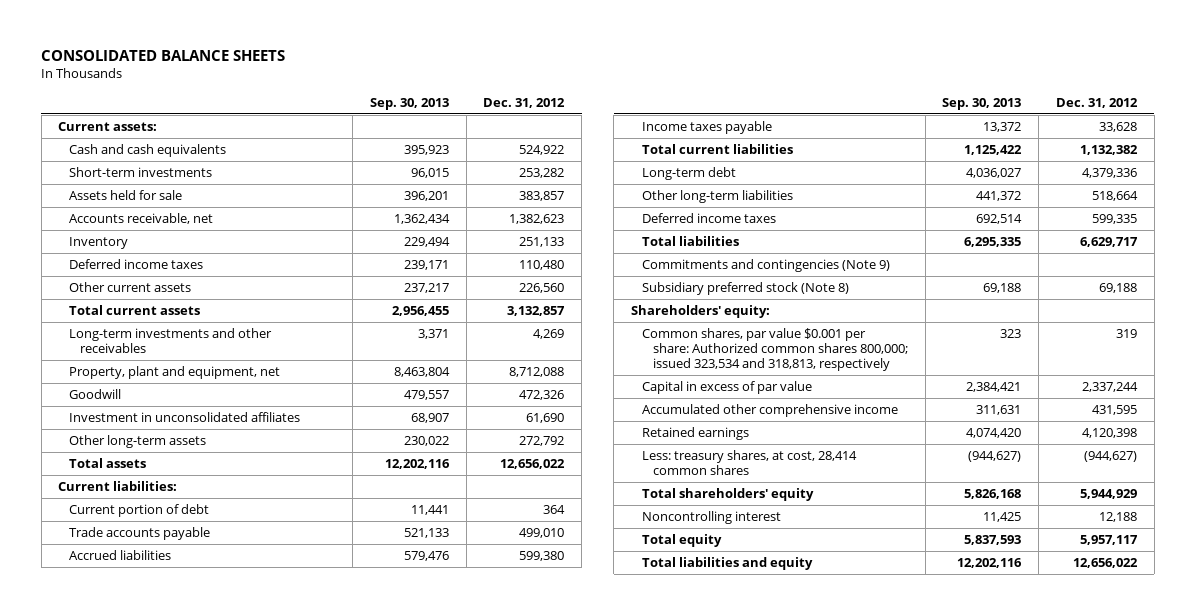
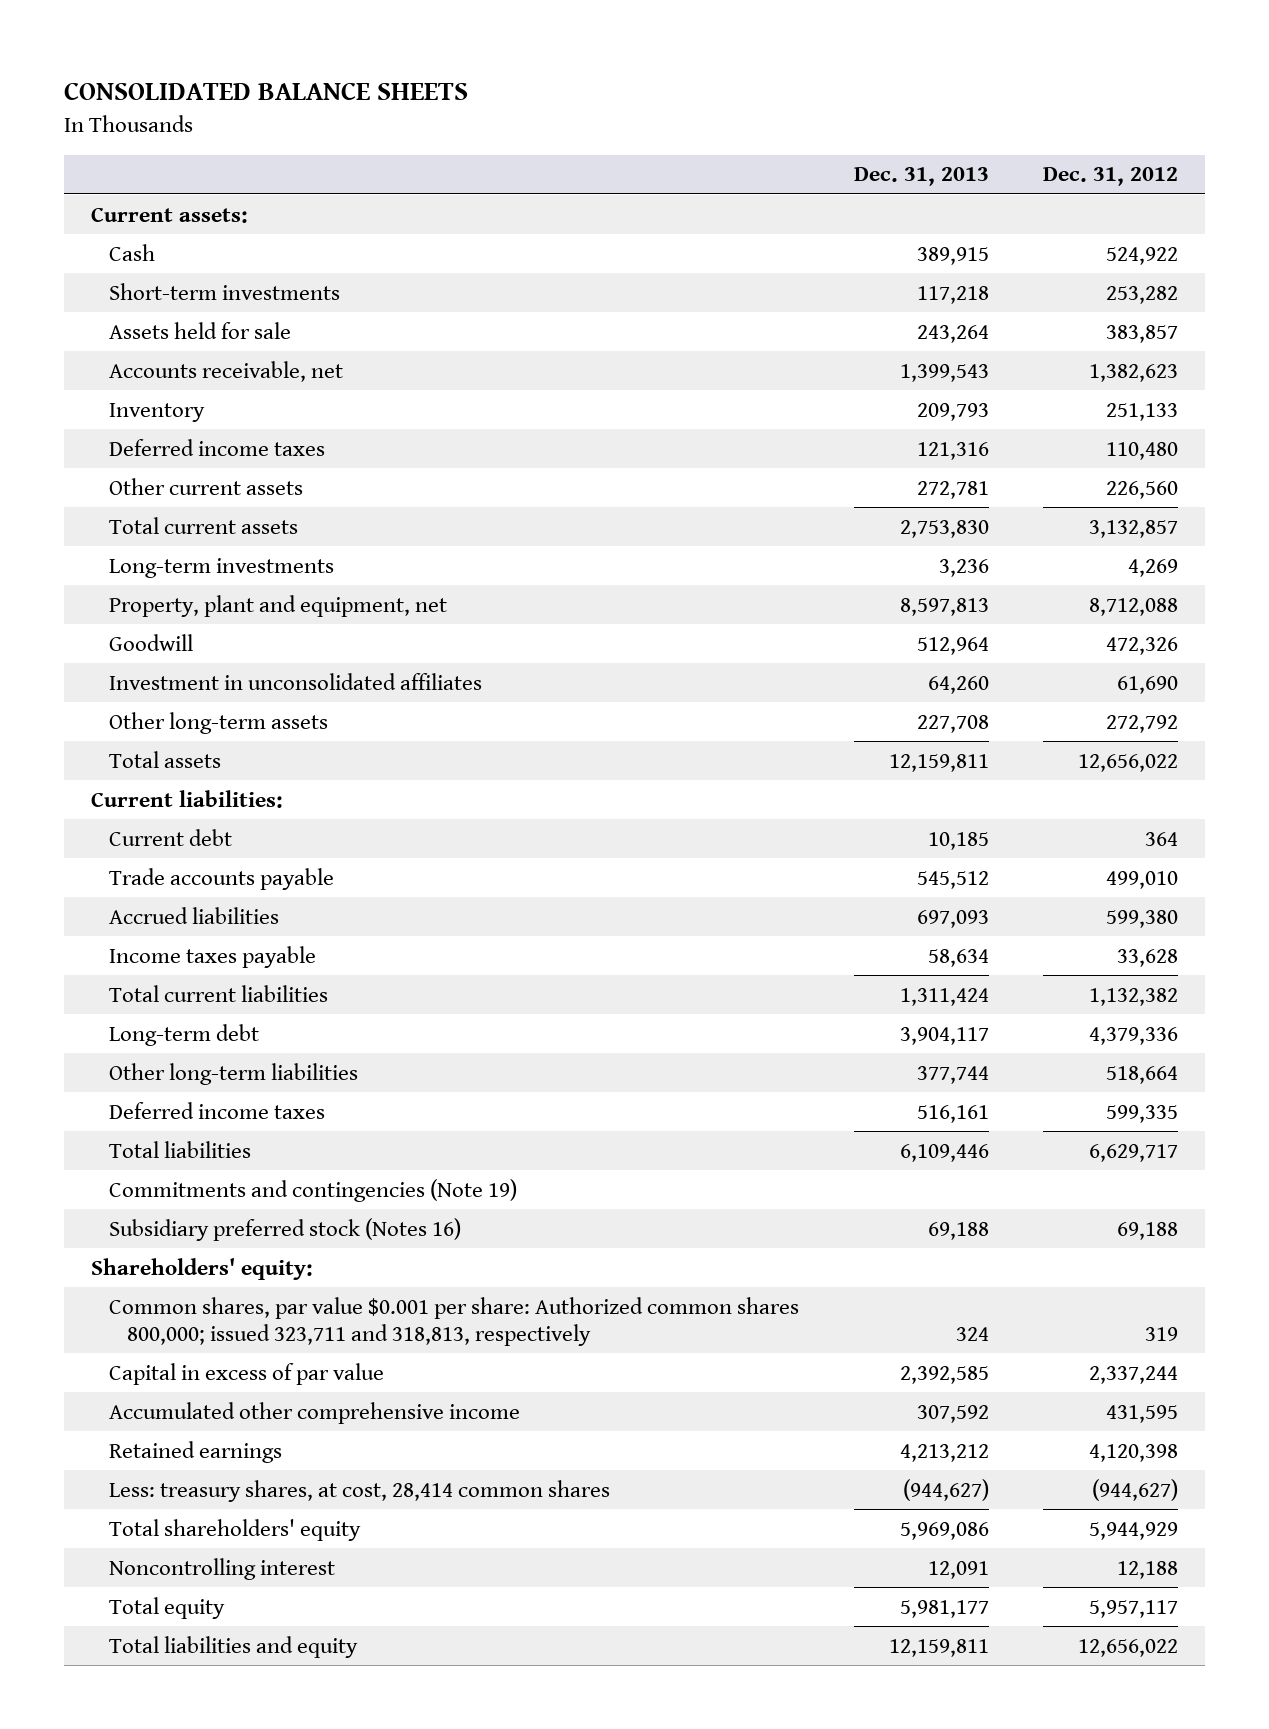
- | Sep. 30, 2013 | Dec. 31, 2012
+ | Dec. 31, 2013 | Dec. 31, 2012
- Cash and cash equivalents | 395,923 | 524,922
+ Cash | 389,915 | 524,922
- Long-term investments and other receivables | 3,371 | 4,269
+ Long-term investments | 3,236 | 4,269
- Current portion of debt | 11,441 | 364
+ Current debt | 10,185 | 364
- Commitments and contingencies (Note 9)
- Subsidiary preferred stock (Note 8) | 69,188 | 69,188
+ Commitments and contingencies (Note 19)
+ Subsidiary preferred stock (Notes 16) | 69,188 | 69,188
- Common shares, par value $0.001 per share: Authorized common shares 800,000; issued 323,534 and 318,813, respectively | 323 | 319
+ Common shares, par value $0.001 per share: Authorized common shares 800,000; issued 323,711 and 318,813, respectively | 324 | 319

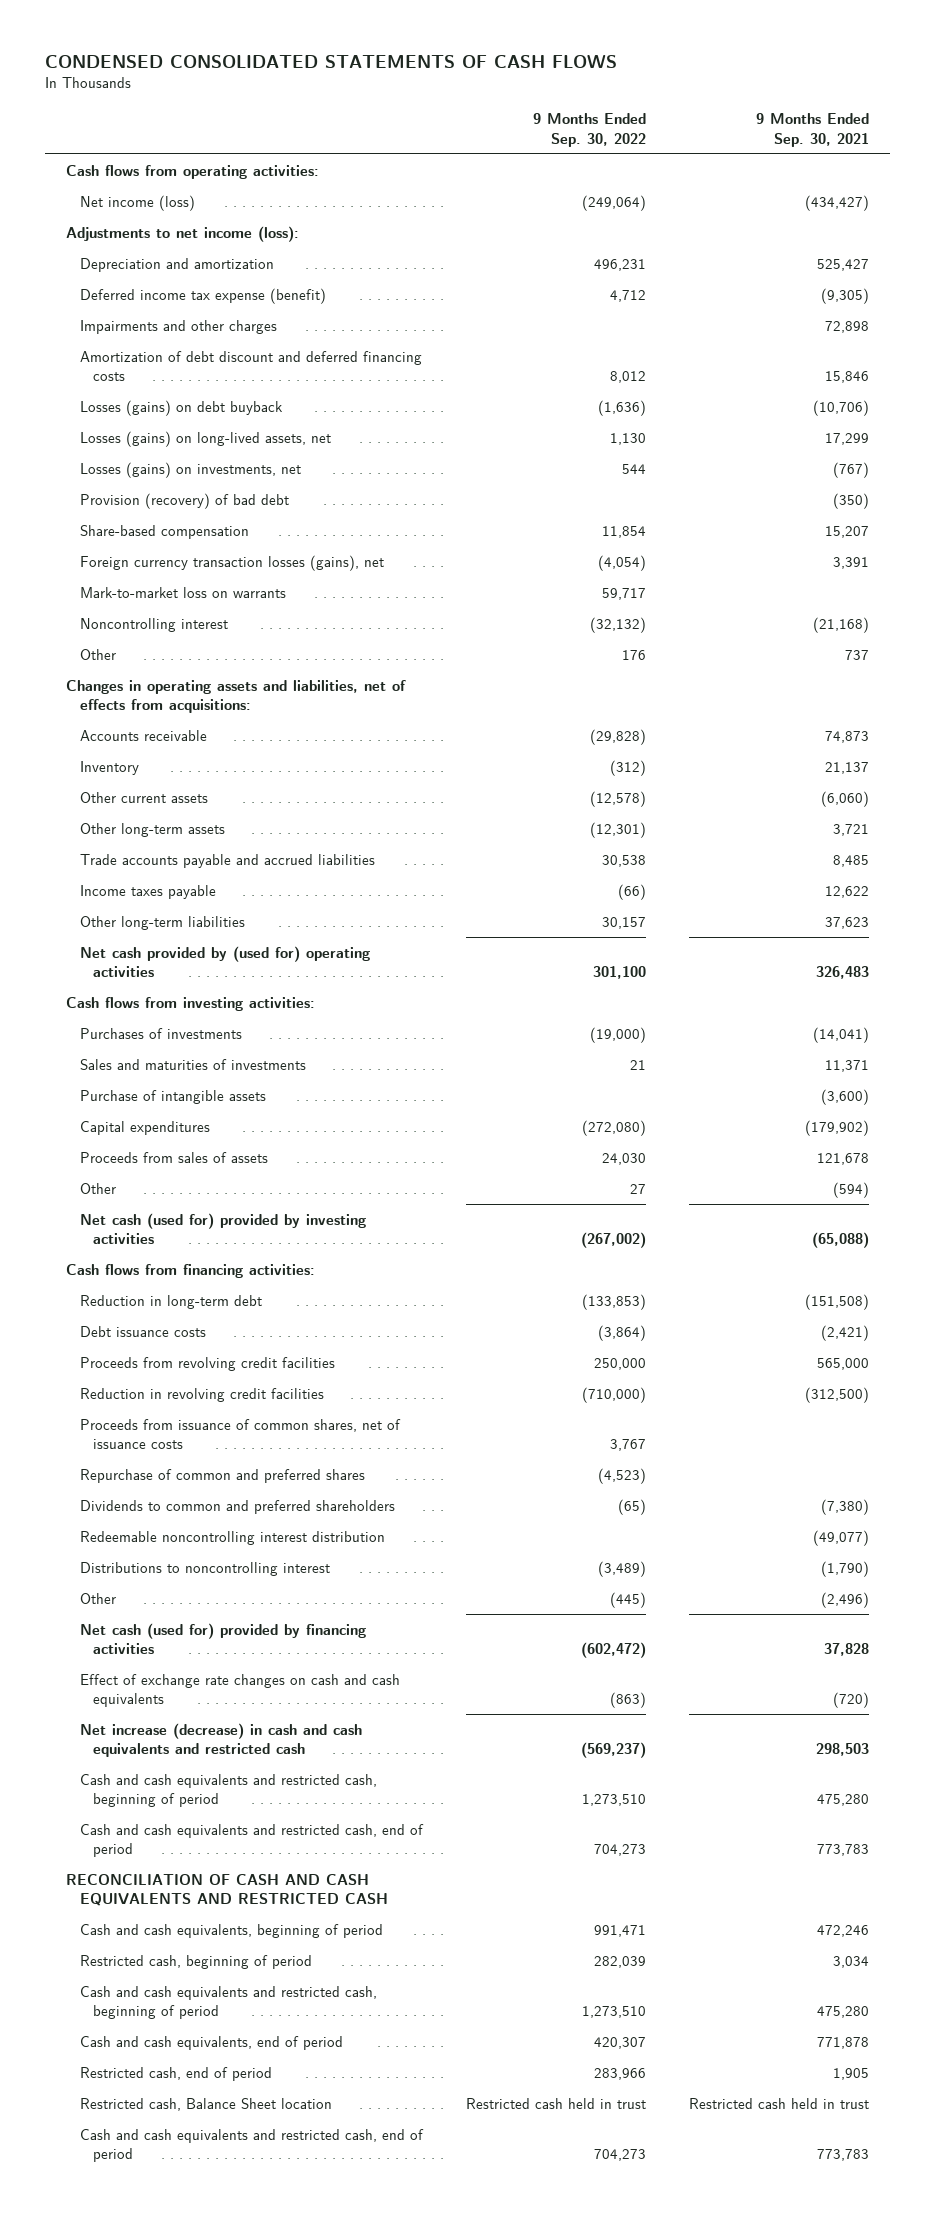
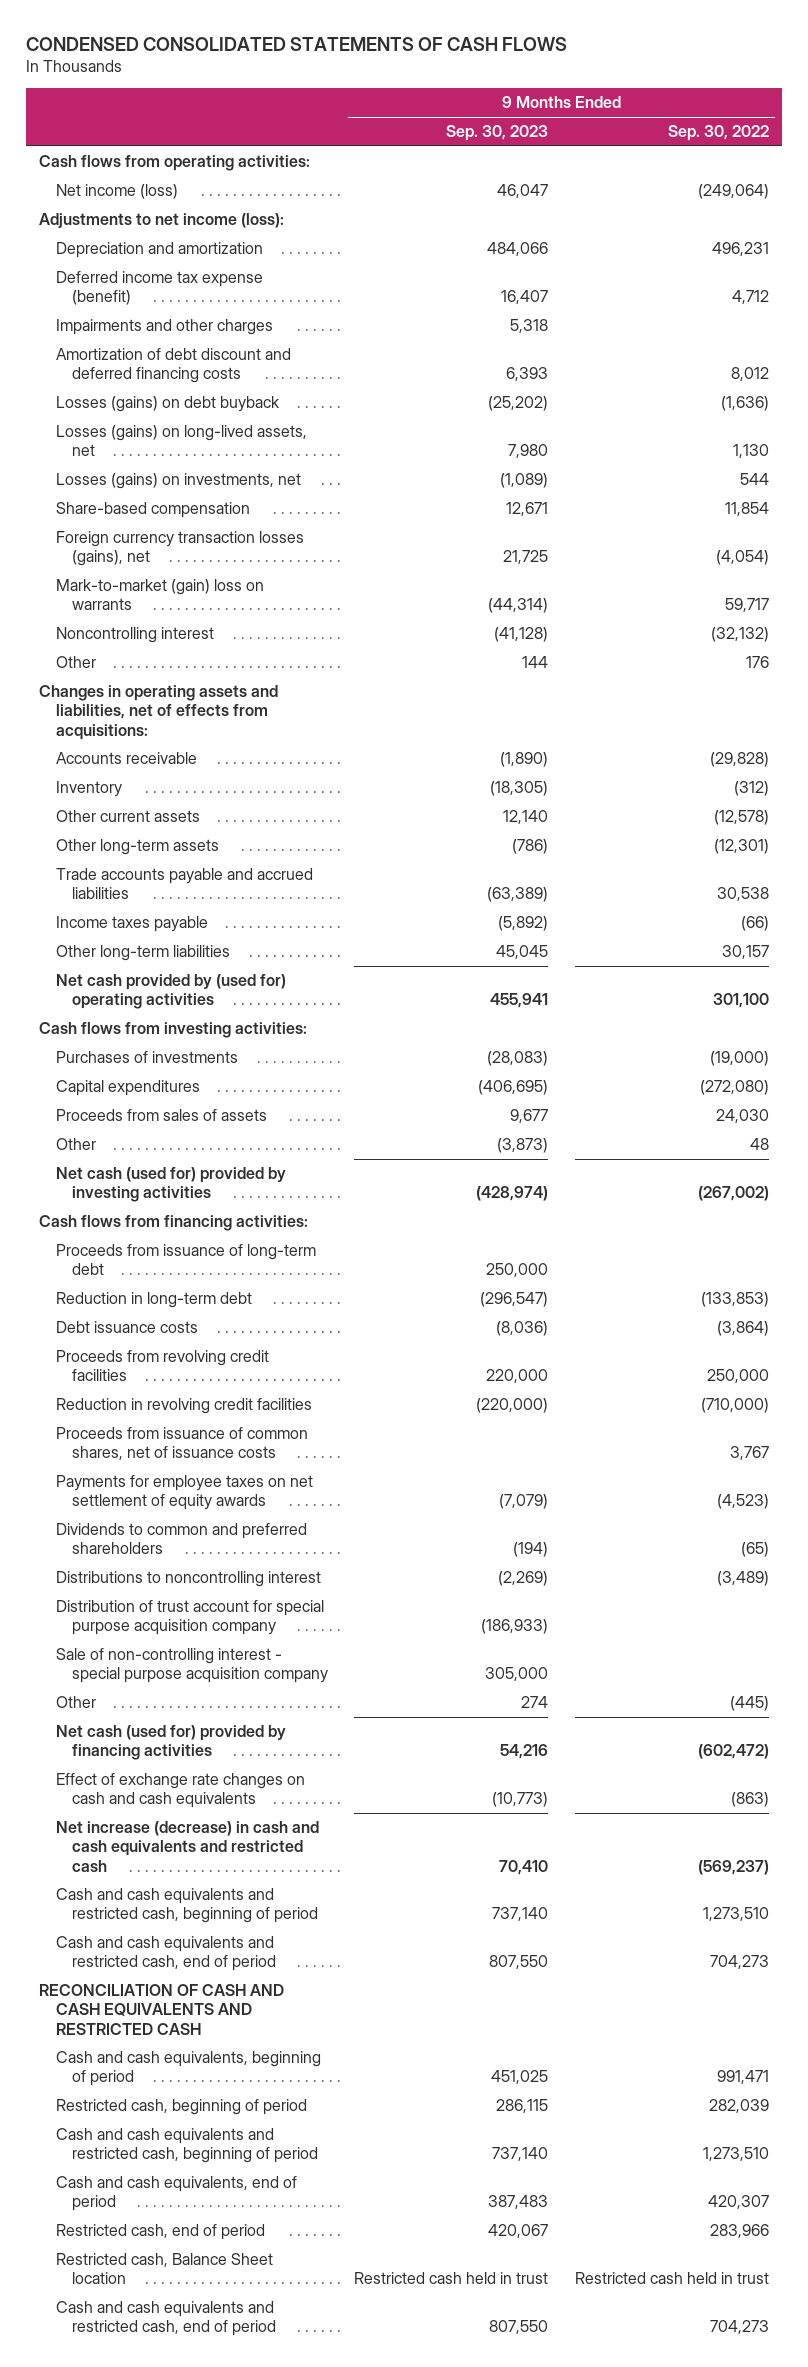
- | 9 Months Ended Sep. 30, 2022 | 9 Months Ended Sep. 30, 2021
+ | 9 Months Ended Sep. 30, 2023 | 9 Months Ended Sep. 30, 2022
- Provision (recovery) of bad debt | | (350)
- Mark-to-market loss on warrants | 59,717 |
+ Mark-to-market (gain) loss on warrants | (44,314) | 59,717
- Sales and maturities of investments | 21 | 11,371
- Purchase of intangible assets | | (3,600)
- Other | 27 | (594)
+ Other | (3,873) | 48
+ Proceeds from issuance of long-term debt | 250,000 |
- Repurchase of common and preferred shares | (4,523) |
+ Payments for employee taxes on net settlement of equity awards | (7,079) | (4,523)
- Redeemable noncontrolling interest distribution | | (49,077)
+ Distribution of trust account for special purpose acquisition company | (186,933) |
+ Sale of non-controlling interest - special purpose acquisition company | 305,000 |

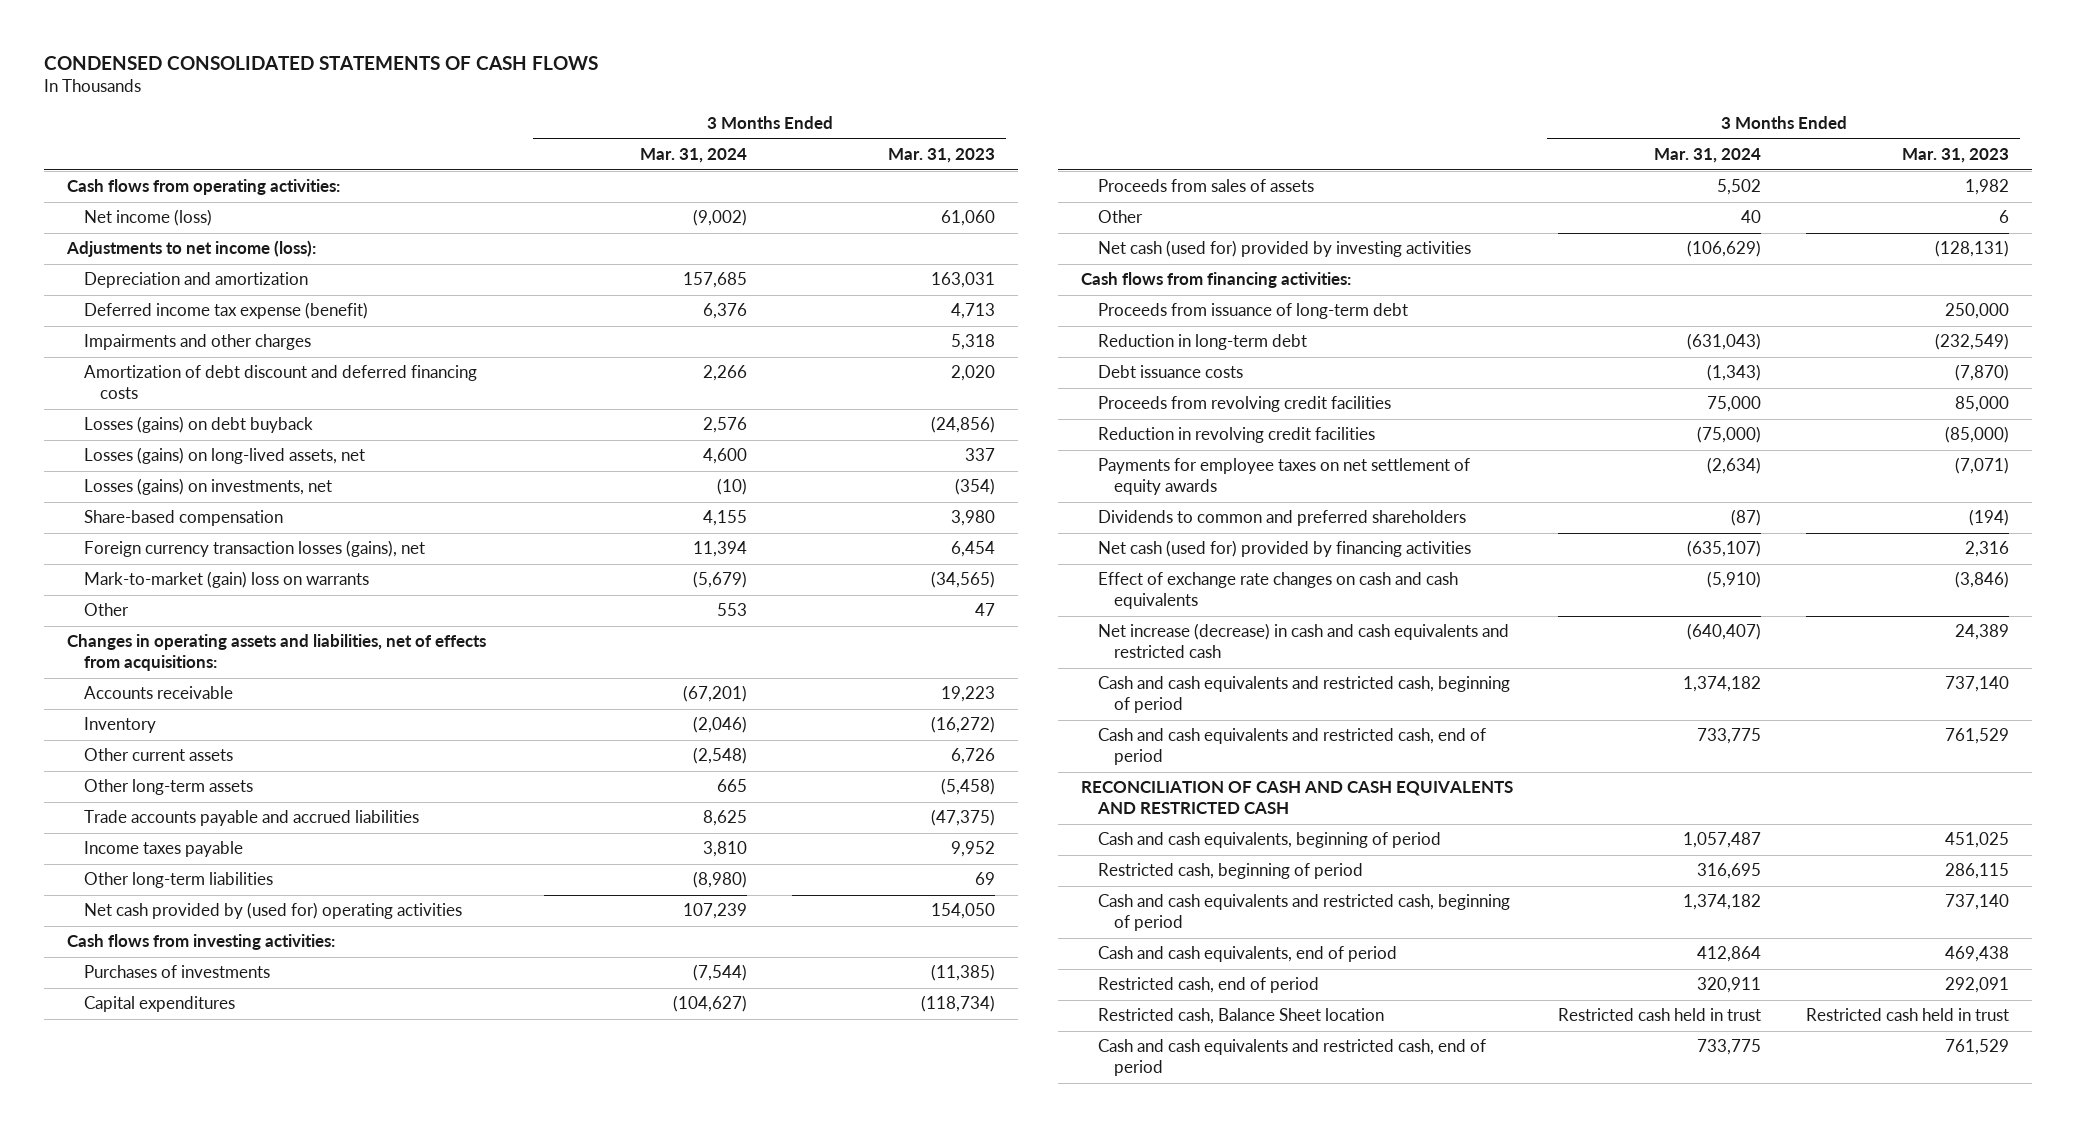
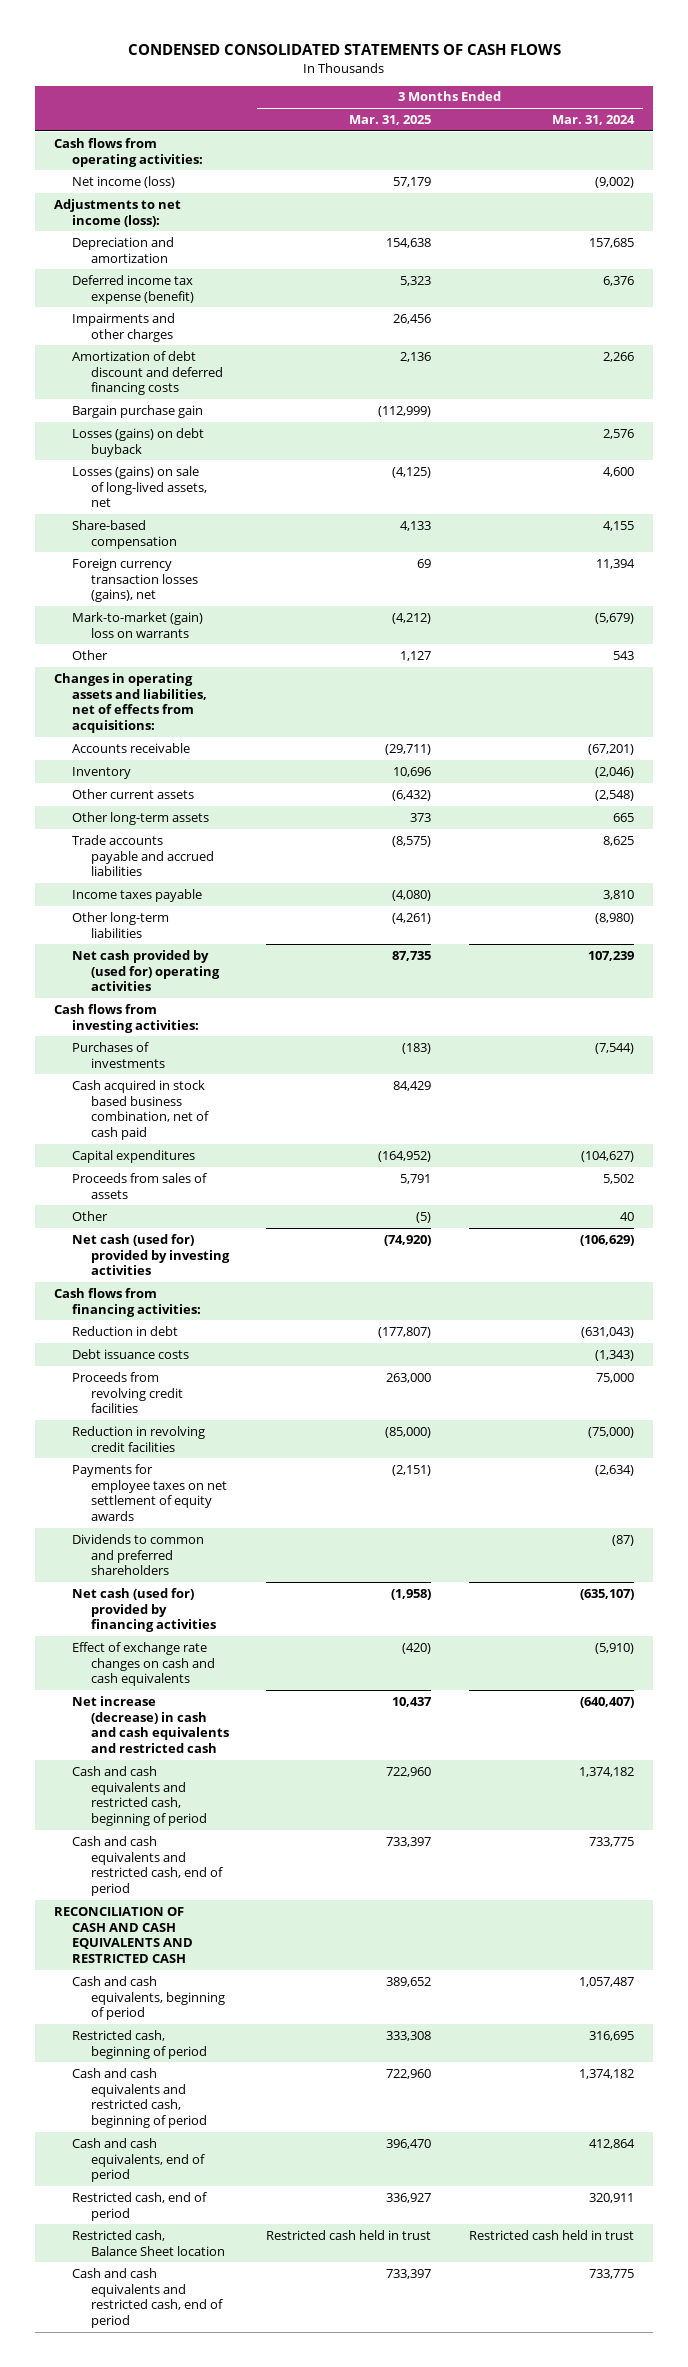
- | 3 Months Ended Mar. 31, 2024 | 3 Months Ended Mar. 31, 2023
+ | 3 Months Ended Mar. 31, 2025 | 3 Months Ended Mar. 31, 2024
+ Bargain purchase gain | (112,999) |
- Losses (gains) on long-lived assets, net | 4,600 | 337
- Losses (gains) on investments, net | (10) | (354)
+ Losses (gains) on sale of long-lived assets, net | (4,125) | 4,600
- Other | 553 | 47
+ Other | 1,127 | 543
+ Cash acquired in stock based business combination, net of cash paid | 84,429 |
- Proceeds from issuance of long-term debt | | 250,000
- Reduction in long-term debt | (631,043) | (232,549)
+ Reduction in debt | (177,807) | (631,043)

